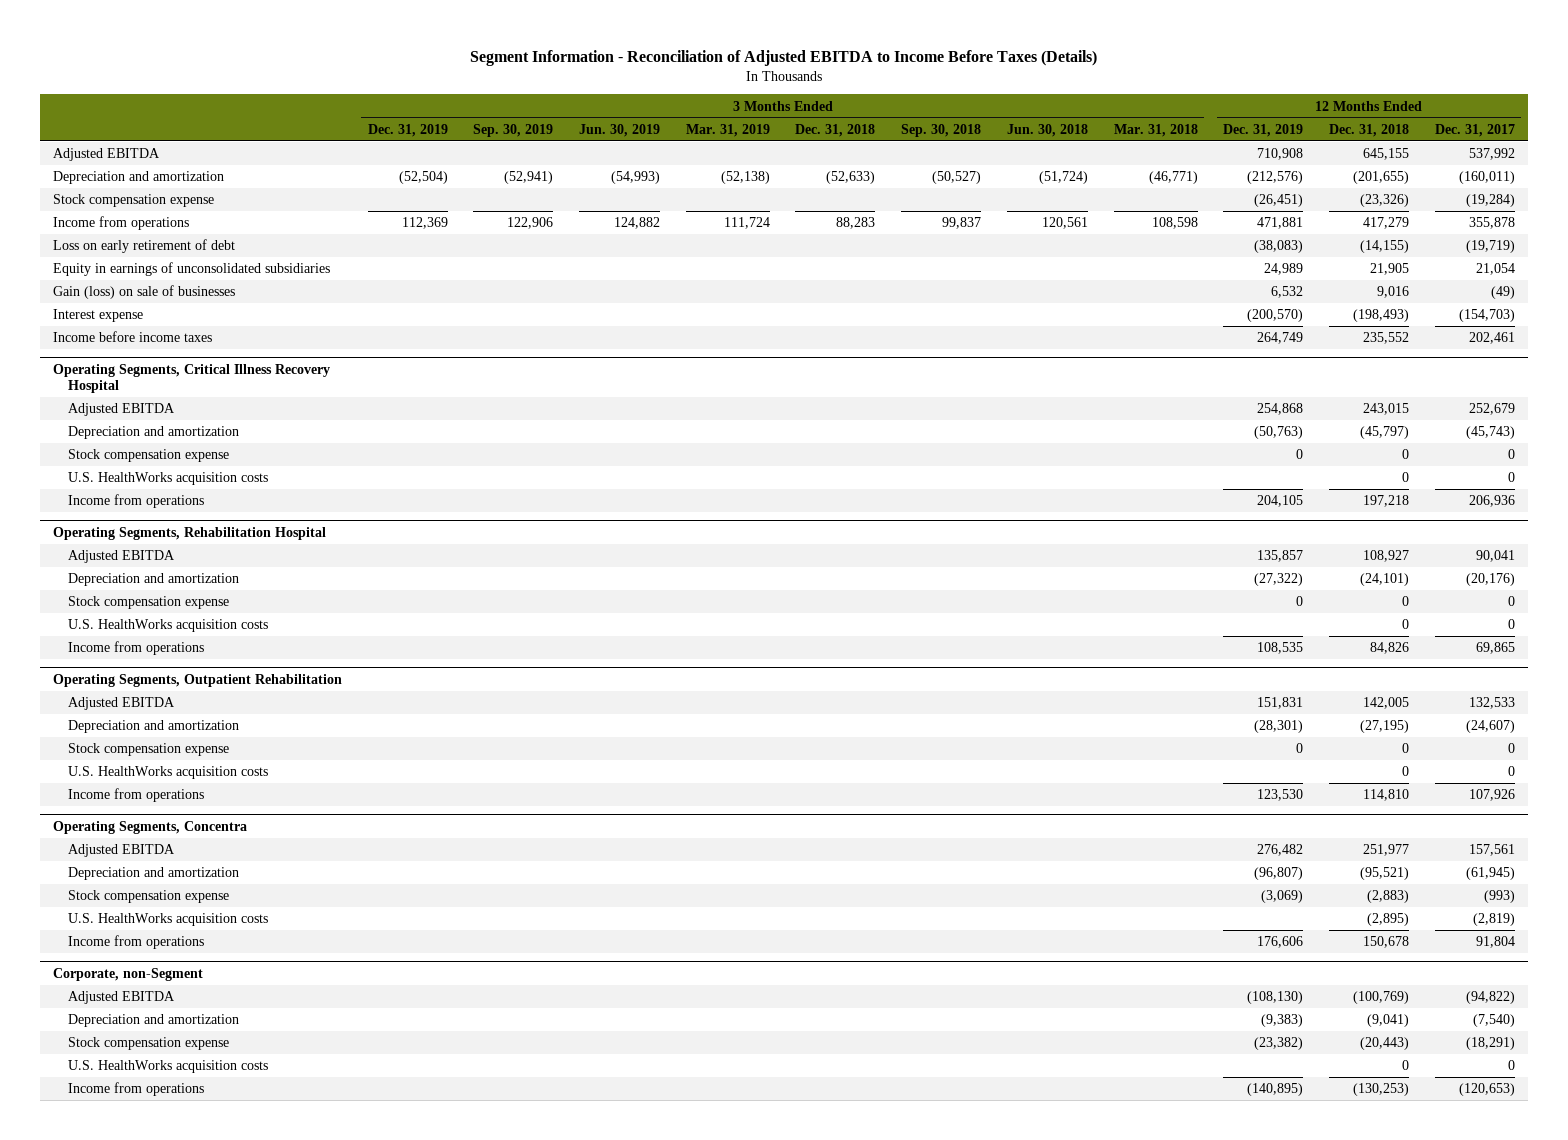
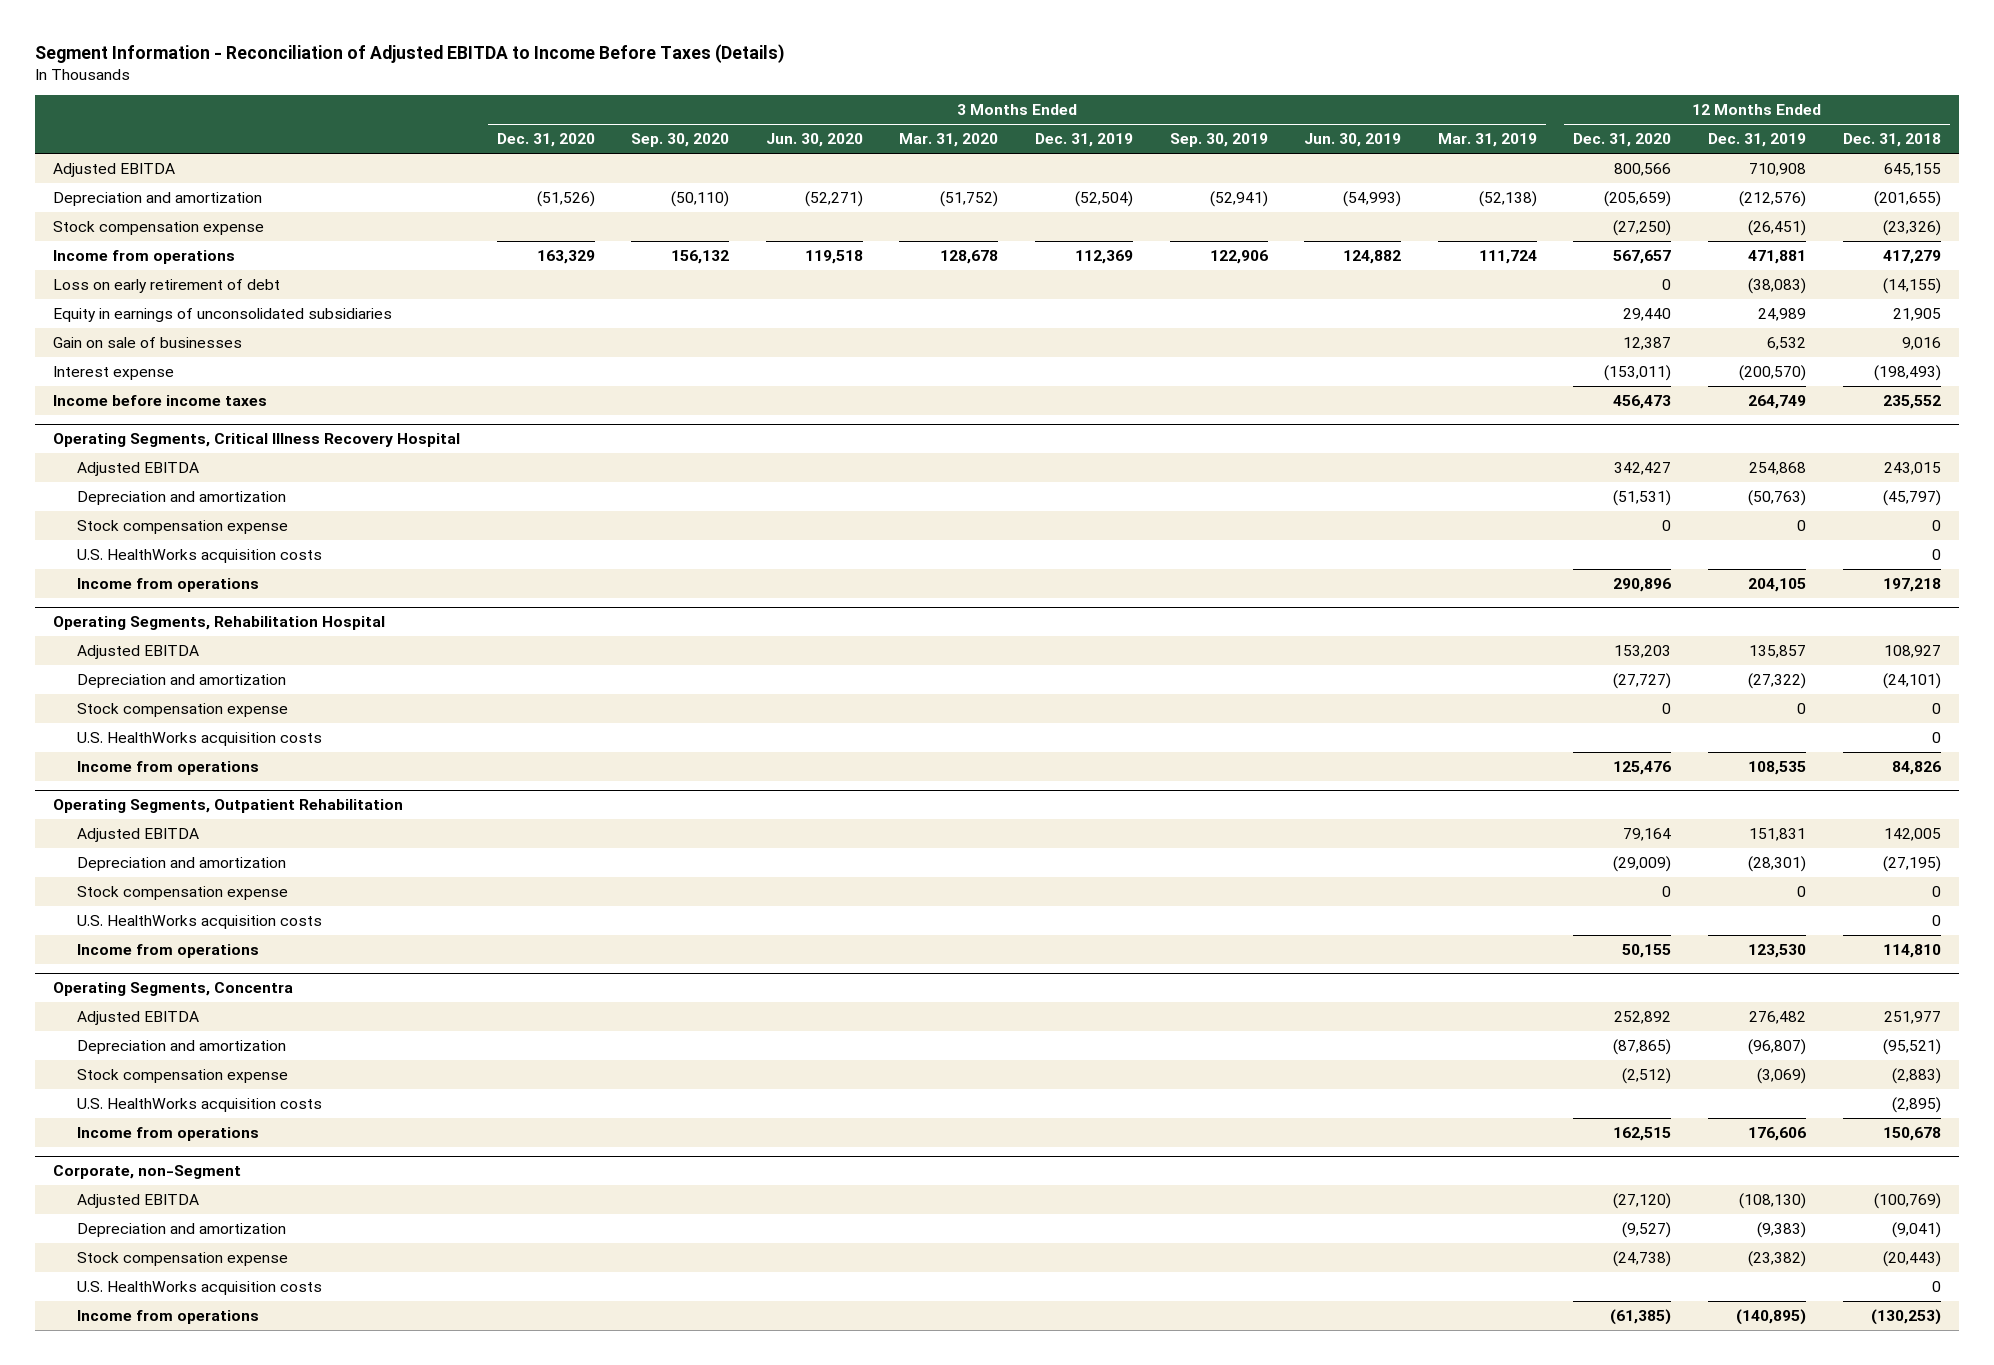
- | 3 Months Ended Dec. 31, 2019 | 3 Months Ended Sep. 30, 2019 | 3 Months Ended Jun. 30, 2019 | 3 Months Ended Mar. 31, 2019 | 3 Months Ended Dec. 31, 2018 | 3 Months Ended Sep. 30, 2018 | 3 Months Ended Jun. 30, 2018 | 3 Months Ended Mar. 31, 2018 | 12 Months Ended Dec. 31, 2019 | 12 Months Ended Dec. 31, 2018 | 12 Months Ended Dec. 31, 2017
+ | 3 Months Ended Dec. 31, 2020 | 3 Months Ended Sep. 30, 2020 | 3 Months Ended Jun. 30, 2020 | 3 Months Ended Mar. 31, 2020 | 3 Months Ended Dec. 31, 2019 | 3 Months Ended Sep. 30, 2019 | 3 Months Ended Jun. 30, 2019 | 3 Months Ended Mar. 31, 2019 | 12 Months Ended Dec. 31, 2020 | 12 Months Ended Dec. 31, 2019 | 12 Months Ended Dec. 31, 2018
- Gain (loss) on sale of businesses | | | | | | | | | 6,532 | 9,016 | (49)
+ Gain on sale of businesses | | | | | | | | | 12,387 | 6,532 | 9,016

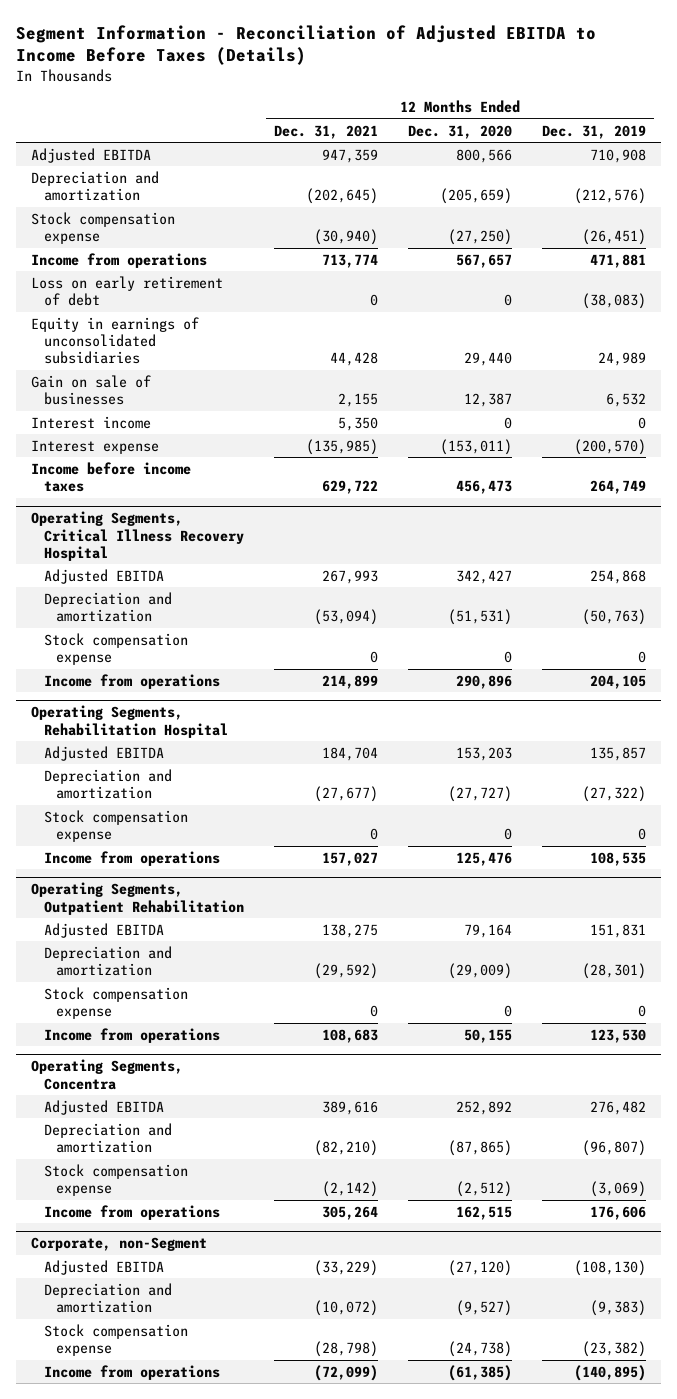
- | 3 Months Ended Dec. 31, 2020 | 3 Months Ended Sep. 30, 2020 | 3 Months Ended Jun. 30, 2020 | 3 Months Ended Mar. 31, 2020 | 3 Months Ended Dec. 31, 2019 | 3 Months Ended Sep. 30, 2019 | 3 Months Ended Jun. 30, 2019 | 3 Months Ended Mar. 31, 2019 | 12 Months Ended Dec. 31, 2020 | 12 Months Ended Dec. 31, 2019 | 12 Months Ended Dec. 31, 2018
+ | 12 Months Ended Dec. 31, 2021 | 12 Months Ended Dec. 31, 2020 | 12 Months Ended Dec. 31, 2019
+ Interest income | 5,350 | 0 | 0
@ Operating Segments, Critical Illness Recovery Hospital
- U.S. HealthWorks acquisition costs | | | | | | | | | | | 0
@ Operating Segments, Rehabilitation Hospital
- U.S. HealthWorks acquisition costs | | | | | | | | | | | 0
@ Operating Segments, Outpatient Rehabilitation
- U.S. HealthWorks acquisition costs | | | | | | | | | | | 0
@ Operating Segments, Concentra
- U.S. HealthWorks acquisition costs | | | | | | | | | | | (2,895)
@ Corporate, non-Segment
- U.S. HealthWorks acquisition costs | | | | | | | | | | | 0

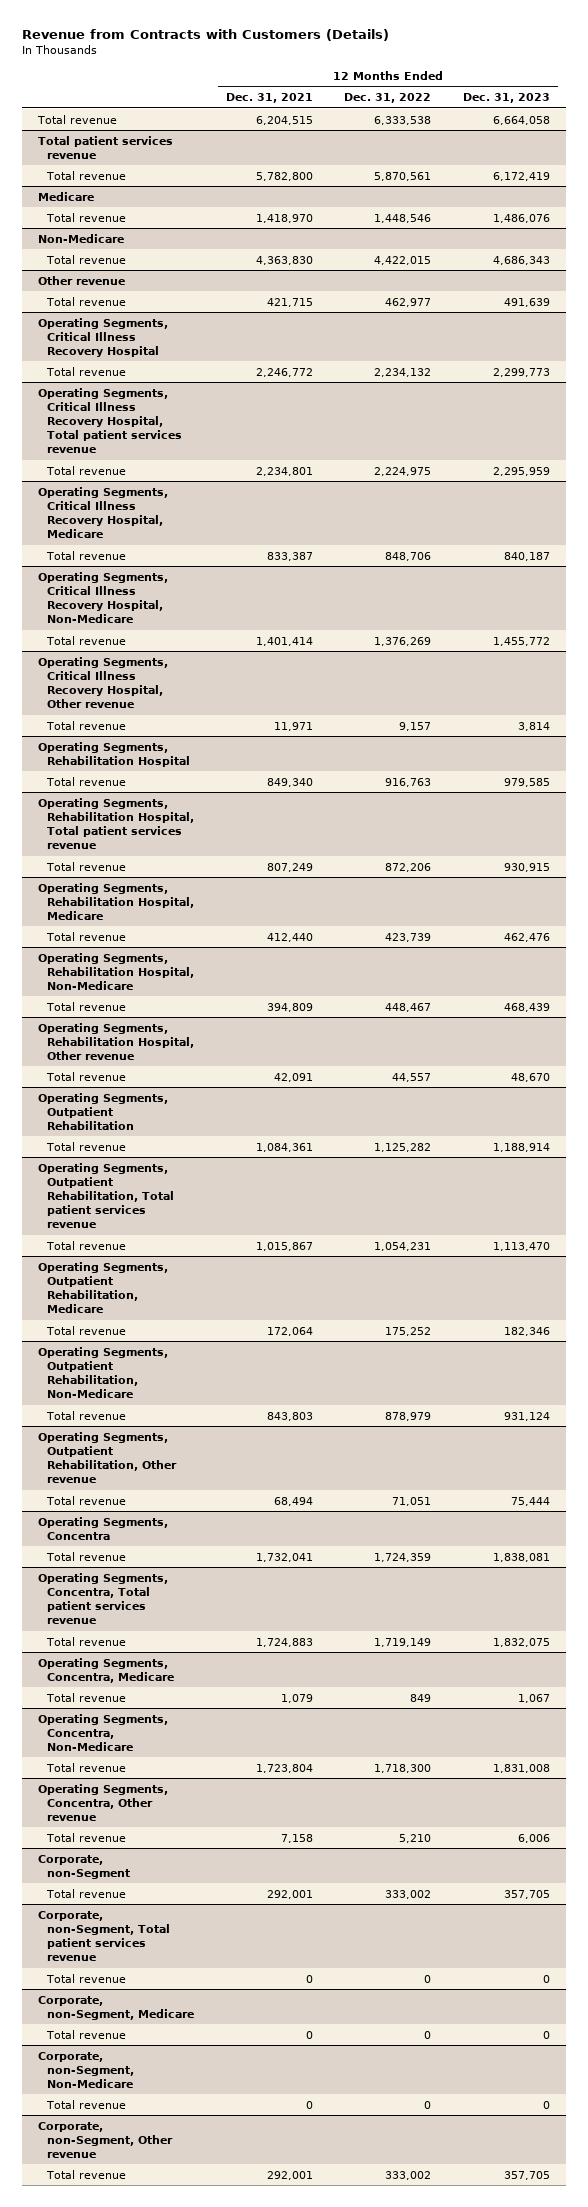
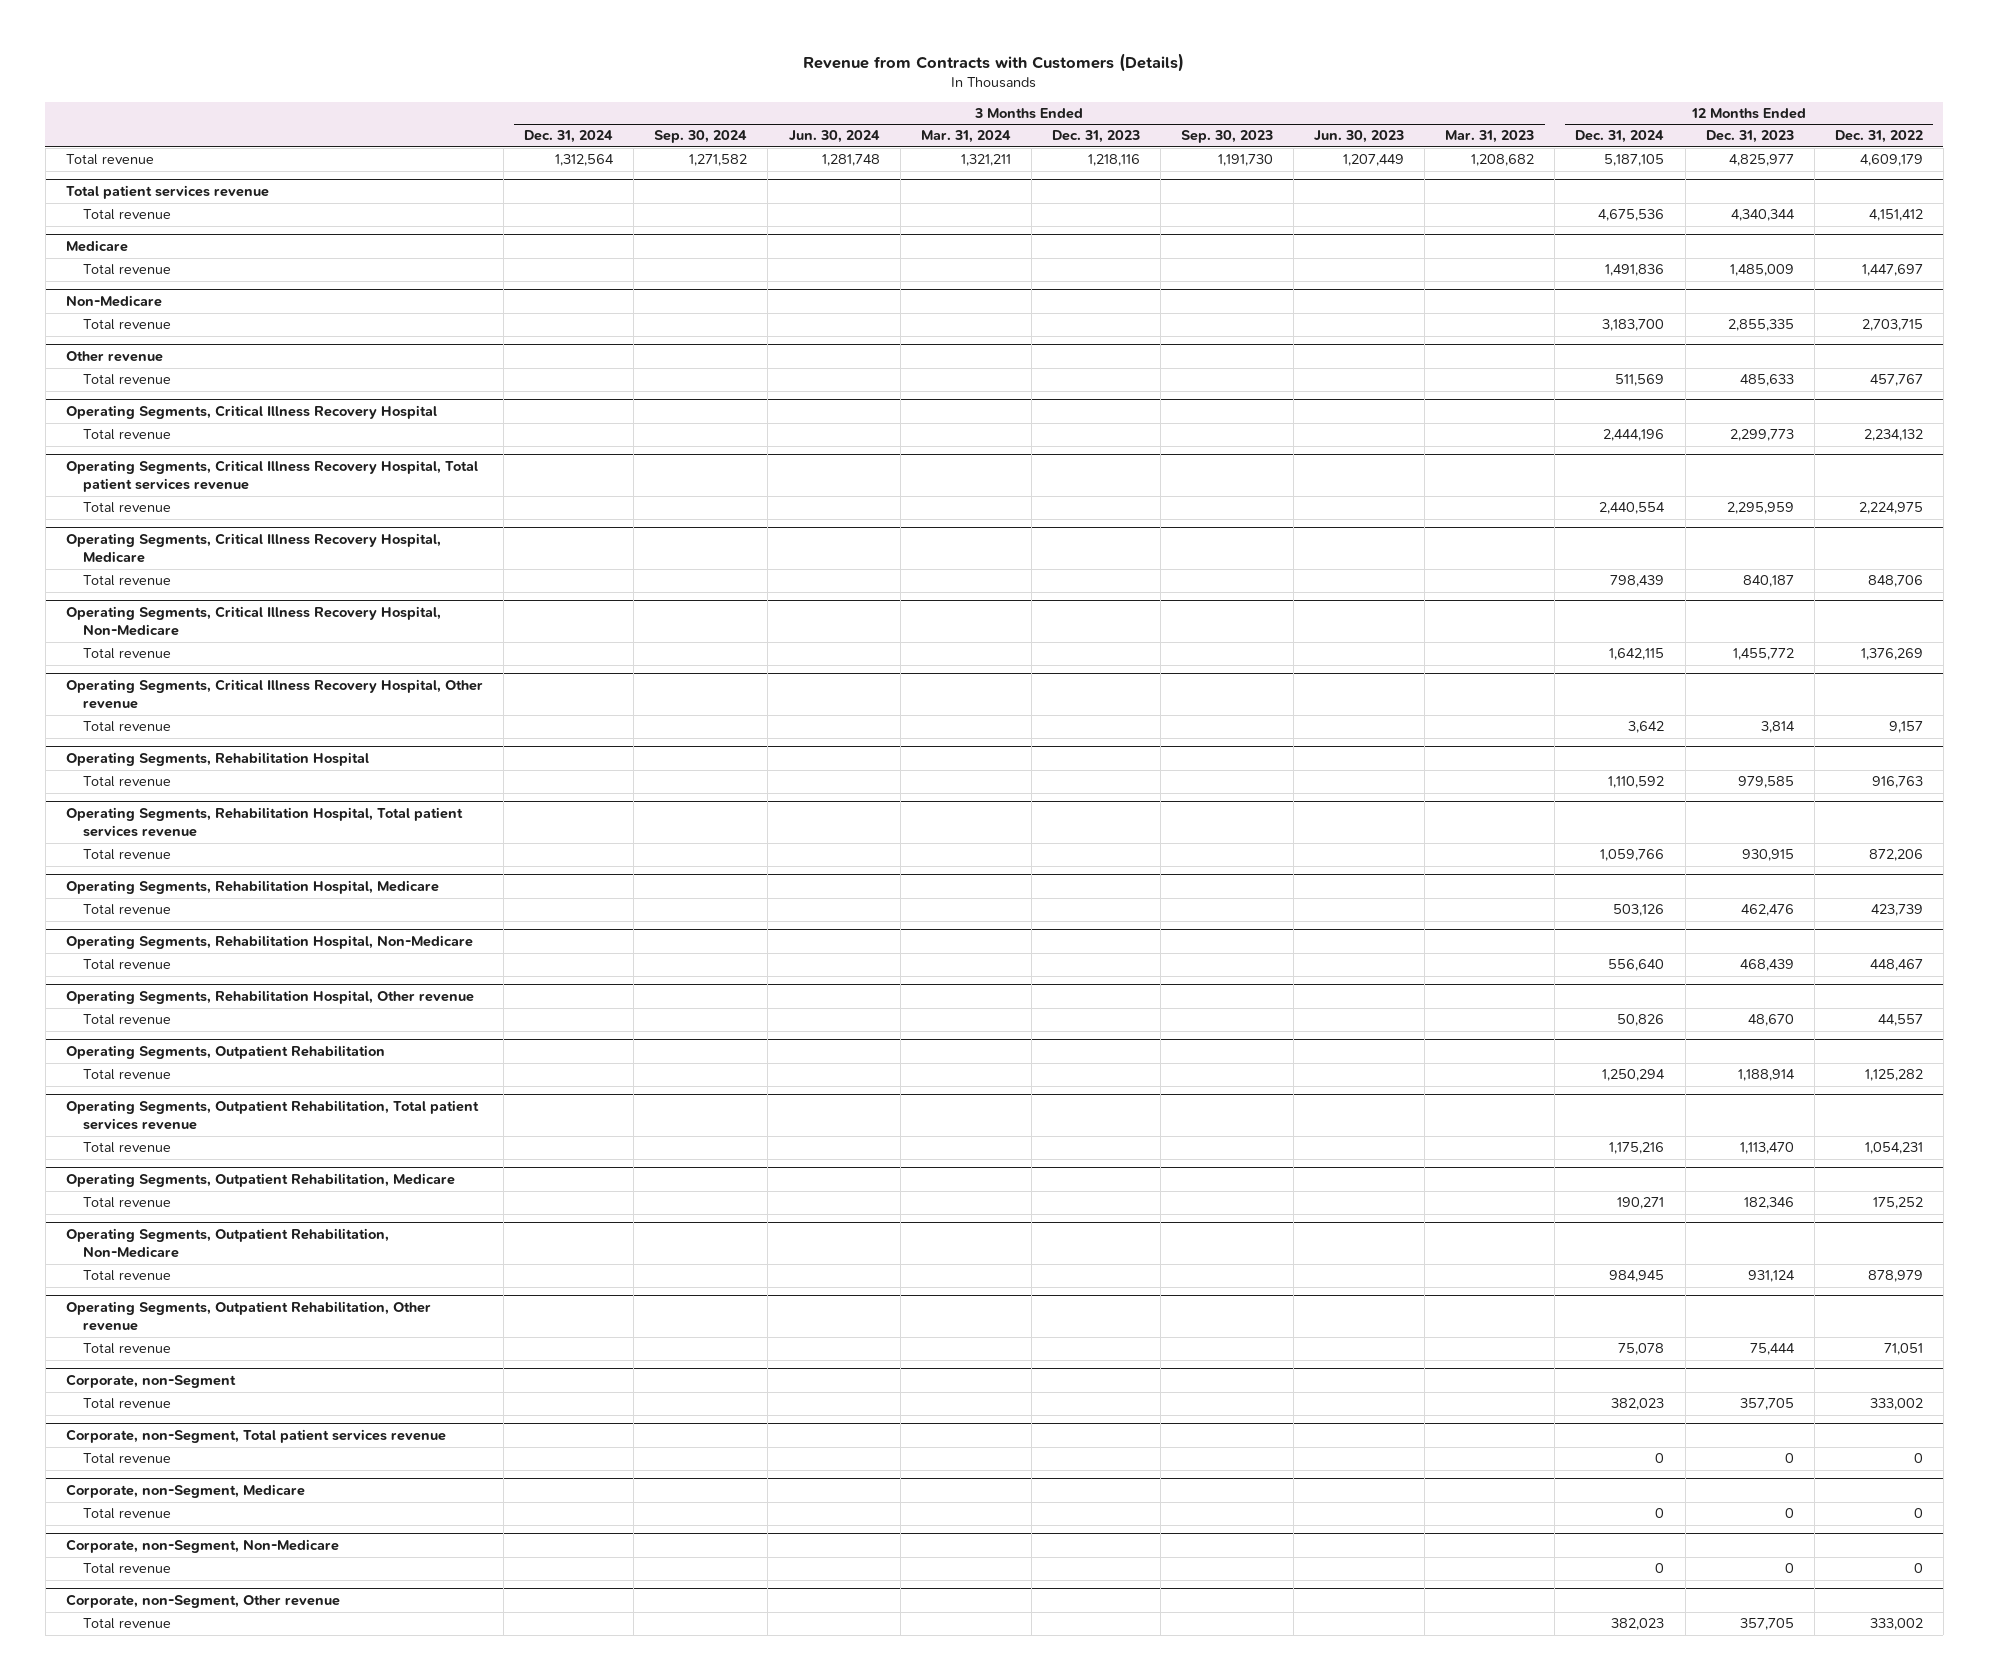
- | 12 Months Ended Dec. 31, 2021 | 12 Months Ended Dec. 31, 2022 | 12 Months Ended Dec. 31, 2023
+ | 3 Months Ended Dec. 31, 2024 | 3 Months Ended Sep. 30, 2024 | 3 Months Ended Jun. 30, 2024 | 3 Months Ended Mar. 31, 2024 | 3 Months Ended Dec. 31, 2023 | 3 Months Ended Sep. 30, 2023 | 3 Months Ended Jun. 30, 2023 | 3 Months Ended Mar. 31, 2023 | 12 Months Ended Dec. 31, 2024 | 12 Months Ended Dec. 31, 2023 | 12 Months Ended Dec. 31, 2022
- Total revenue | 6,204,515 | 6,333,538 | 6,664,058
+ Total revenue | 1,312,564 | 1,271,582 | 1,281,748 | 1,321,211 | 1,218,116 | 1,191,730 | 1,207,449 | 1,208,682 | 5,187,105 | 4,825,977 | 4,609,179
@ Total patient services revenue
- Total revenue | 5,782,800 | 5,870,561 | 6,172,419
+ Total revenue | | | | | | | | | 4,675,536 | 4,340,344 | 4,151,412
@ Medicare
- Total revenue | 1,418,970 | 1,448,546 | 1,486,076
+ Total revenue | | | | | | | | | 1,491,836 | 1,485,009 | 1,447,697
@ Non-Medicare
- Total revenue | 4,363,830 | 4,422,015 | 4,686,343
+ Total revenue | | | | | | | | | 3,183,700 | 2,855,335 | 2,703,715
@ Other revenue
- Total revenue | 421,715 | 462,977 | 491,639
+ Total revenue | | | | | | | | | 511,569 | 485,633 | 457,767
- Operating Segments, Concentra
- Total revenue | 1,732,041 | 1,724,359 | 1,838,081
- Operating Segments, Concentra, Total patient services revenue
- Total revenue | 1,724,883 | 1,719,149 | 1,832,075
- Operating Segments, Concentra, Medicare
- Total revenue | 1,079 | 849 | 1,067
- Operating Segments, Concentra, Non-Medicare
- Total revenue | 1,723,804 | 1,718,300 | 1,831,008
- Operating Segments, Concentra, Other revenue
- Total revenue | 7,158 | 5,210 | 6,006

